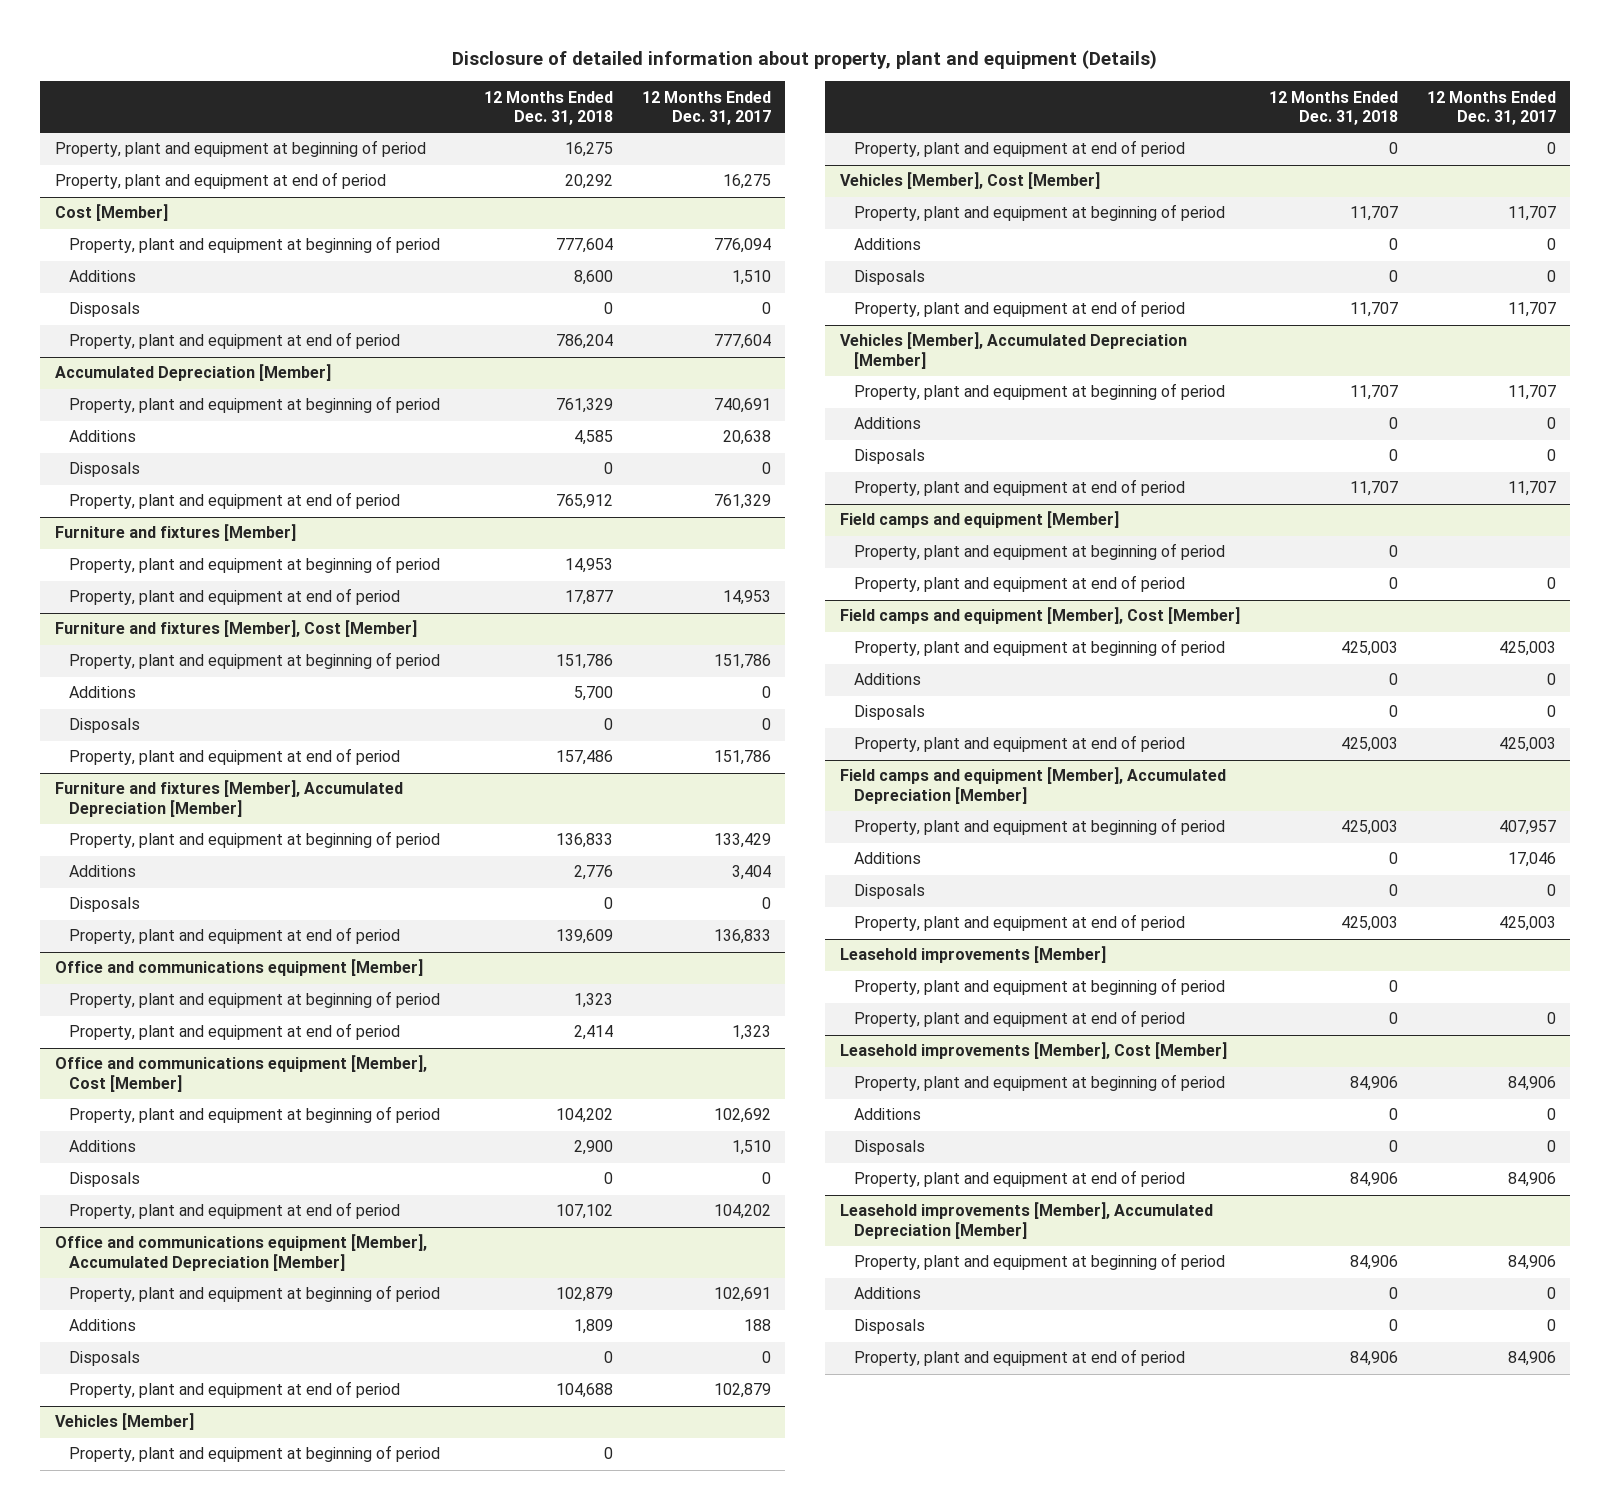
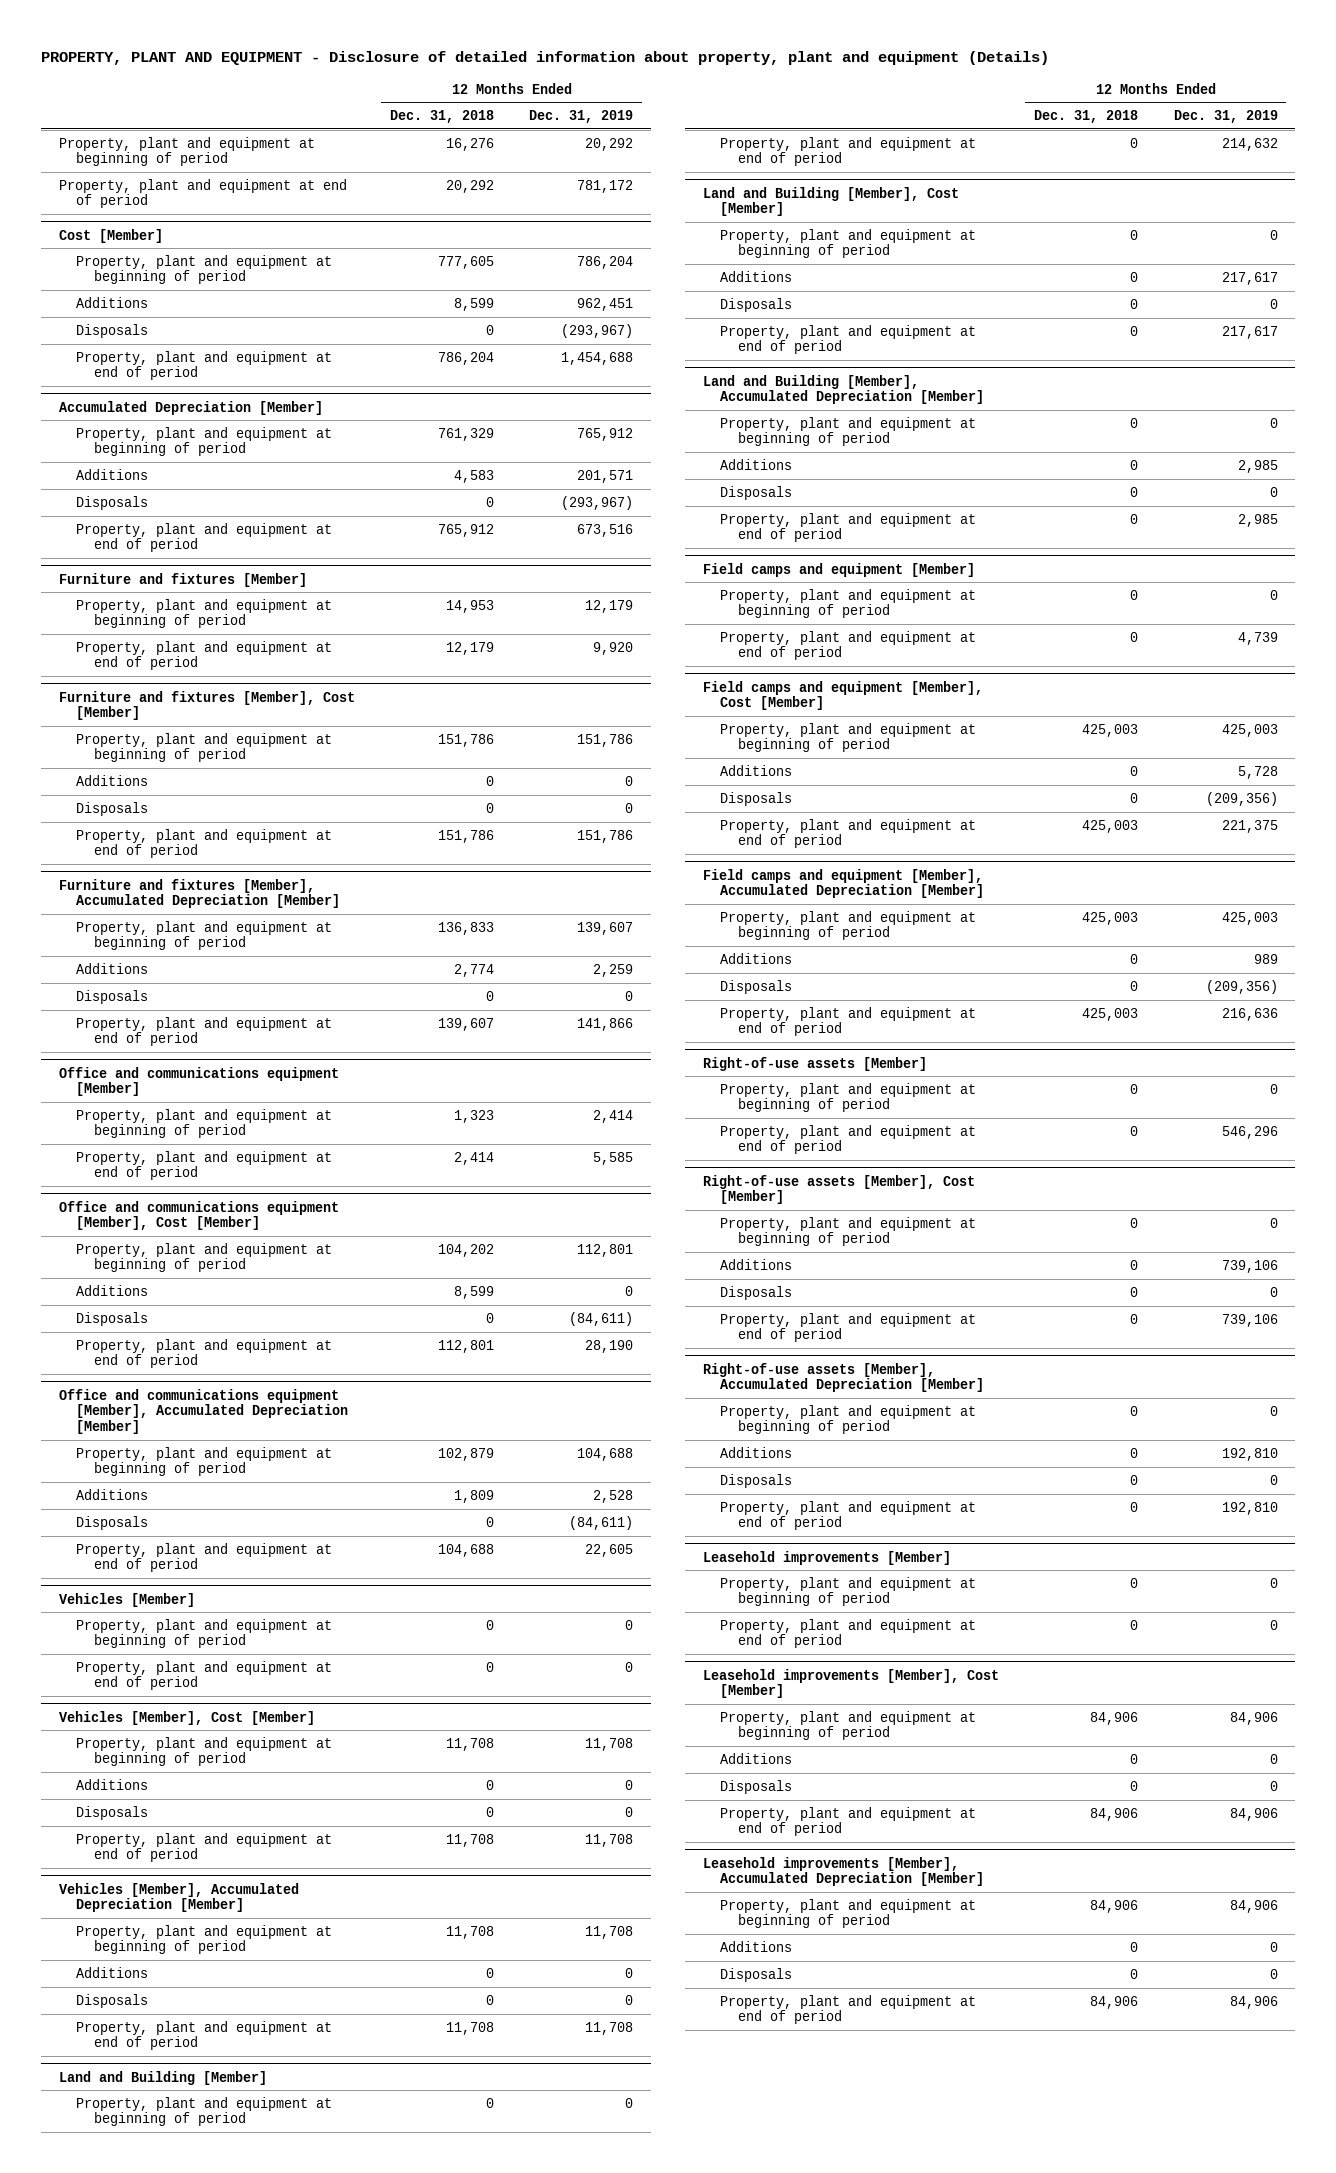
- Disclosure of detailed information about property, plant and equipment (Details)
+ PROPERTY, PLANT AND EQUIPMENT - Disclosure of detailed information about property, plant and equipment (Details)
- | 12 Months Ended Dec. 31, 2018 | 12 Months Ended Dec. 31, 2017
+ | 12 Months Ended Dec. 31, 2018 | 12 Months Ended Dec. 31, 2019
- Property, plant and equipment at beginning of period | 16,275 |
+ Property, plant and equipment at beginning of period | 16,276 | 20,292
@ Cost [Member]
- Property, plant and equipment at beginning of period | 777,604 | 776,094
- Additions | 8,600 | 1,510
+ Property, plant and equipment at beginning of period | 777,605 | 786,204
+ Additions | 8,599 | 962,451
@ Accumulated Depreciation [Member]
- Additions | 4,585 | 20,638
+ Additions | 4,583 | 201,571
@ Furniture and fixtures [Member]
- Property, plant and equipment at end of period | 17,877 | 14,953
+ Property, plant and equipment at end of period | 12,179 | 9,920
@ Furniture and fixtures [Member], Cost [Member]
- Additions | 5,700 | 0
+ Additions | 0 | 0
- Property, plant and equipment at end of period | 157,486 | 151,786
+ Property, plant and equipment at end of period | 151,786 | 151,786
@ Furniture and fixtures [Member], Accumulated Depreciation [Member]
- Additions | 2,776 | 3,404
+ Additions | 2,774 | 2,259
- Property, plant and equipment at end of period | 139,609 | 136,833
+ Property, plant and equipment at end of period | 139,607 | 141,866
@ Office and communications equipment [Member], Cost [Member]
- Additions | 2,900 | 1,510
+ Additions | 8,599 | 0
- Property, plant and equipment at end of period | 107,102 | 104,202
+ Property, plant and equipment at end of period | 112,801 | 28,190
@ Vehicles [Member], Cost [Member]
- Property, plant and equipment at beginning of period | 11,707 | 11,707
+ Property, plant and equipment at beginning of period | 11,708 | 11,708
- Property, plant and equipment at end of period | 11,707 | 11,707
+ Property, plant and equipment at end of period | 11,708 | 11,708
@ Vehicles [Member], Accumulated Depreciation [Member]
- Property, plant and equipment at beginning of period | 11,707 | 11,707
+ Property, plant and equipment at beginning of period | 11,708 | 11,708
- Property, plant and equipment at end of period | 11,707 | 11,707
+ Property, plant and equipment at end of period | 11,708 | 11,708
+ Land and Building [Member]
+ Property, plant and equipment at beginning of period | 0 | 0
+ Property, plant and equipment at end of period | 0 | 214,632
+ Land and Building [Member], Cost [Member]
+ Property, plant and equipment at beginning of period | 0 | 0
+ Additions | 0 | 217,617
+ Disposals | 0 | 0
+ Property, plant and equipment at end of period | 0 | 217,617
+ Land and Building [Member], Accumulated Depreciation [Member]
+ Property, plant and equipment at beginning of period | 0 | 0
+ Additions | 0 | 2,985
+ Disposals | 0 | 0
+ Property, plant and equipment at end of period | 0 | 2,985
+ Right-of-use assets [Member]
+ Property, plant and equipment at beginning of period | 0 | 0
+ Property, plant and equipment at end of period | 0 | 546,296
+ Right-of-use assets [Member], Cost [Member]
+ Property, plant and equipment at beginning of period | 0 | 0
+ Additions | 0 | 739,106
+ Disposals | 0 | 0
+ Property, plant and equipment at end of period | 0 | 739,106
+ Right-of-use assets [Member], Accumulated Depreciation [Member]
+ Property, plant and equipment at beginning of period | 0 | 0
+ Additions | 0 | 192,810
+ Disposals | 0 | 0
+ Property, plant and equipment at end of period | 0 | 192,810

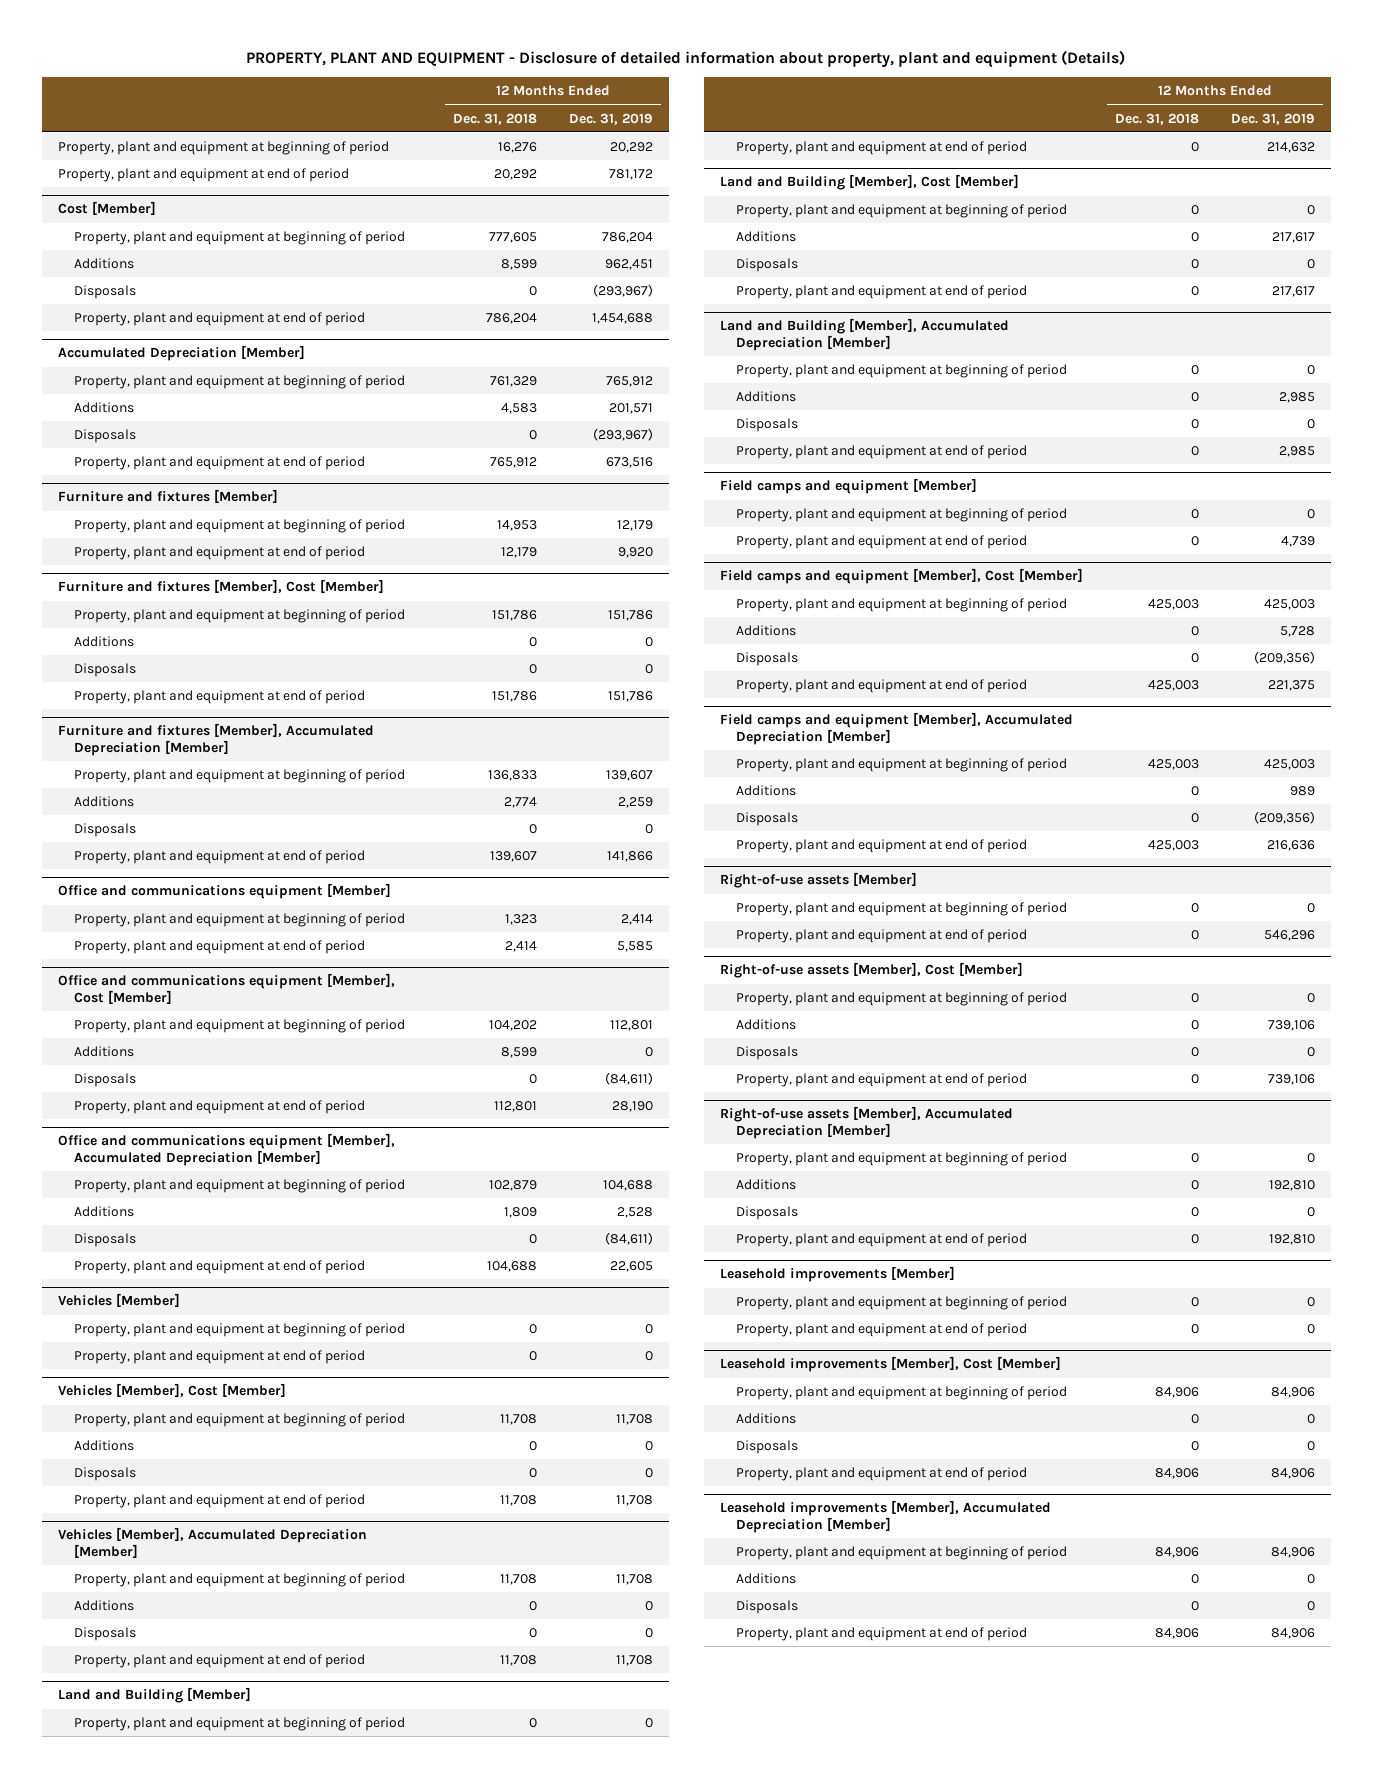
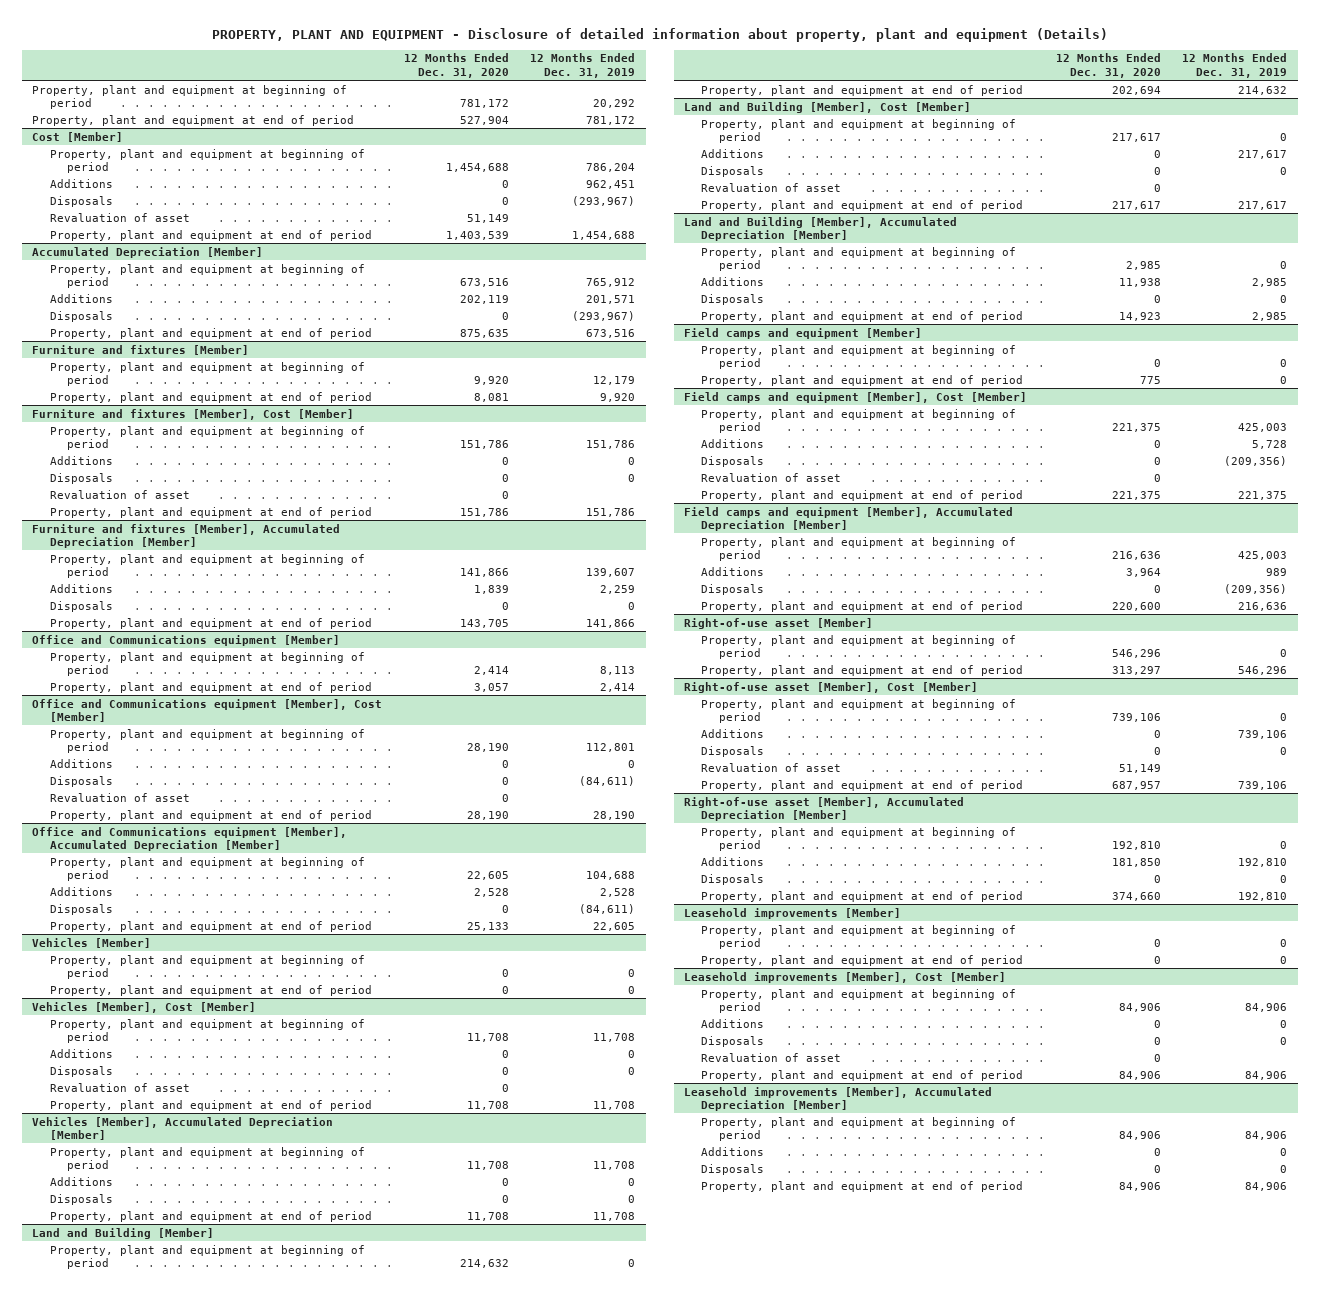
- | 12 Months Ended Dec. 31, 2018 | 12 Months Ended Dec. 31, 2019
+ | 12 Months Ended Dec. 31, 2020 | 12 Months Ended Dec. 31, 2019
@ Cost [Member]
+ Revaluation of asset | 51,149 |
@ Furniture and fixtures [Member], Cost [Member]
+ Revaluation of asset | 0 |
- Office and communications equipment [Member]
- Property, plant and equipment at beginning of period | 1,323 | 2,414
- Property, plant and equipment at end of period | 2,414 | 5,585
- Office and communications equipment [Member], Cost [Member]
+ Office and Communications equipment [Member]
+ Property, plant and equipment at beginning of period | 2,414 | 8,113
+ Property, plant and equipment at end of period | 3,057 | 2,414
+ Office and Communications equipment [Member], Cost [Member]
+ Revaluation of asset | 0 |
- Office and communications equipment [Member], Accumulated Depreciation [Member]
+ Office and Communications equipment [Member], Accumulated Depreciation [Member]
@ Vehicles [Member], Cost [Member]
+ Revaluation of asset | 0 |
@ Land and Building [Member], Cost [Member]
+ Revaluation of asset | 0 |
@ Field camps and equipment [Member]
- Property, plant and equipment at end of period | 0 | 4,739
+ Property, plant and equipment at end of period | 775 | 0
@ Field camps and equipment [Member], Cost [Member]
+ Revaluation of asset | 0 |
- Right-of-use assets [Member]
+ Right-of-use asset [Member]
- Right-of-use assets [Member], Cost [Member]
+ Right-of-use asset [Member], Cost [Member]
+ Revaluation of asset | 51,149 |
- Right-of-use assets [Member], Accumulated Depreciation [Member]
+ Right-of-use asset [Member], Accumulated Depreciation [Member]
@ Leasehold improvements [Member], Cost [Member]
+ Revaluation of asset | 0 |

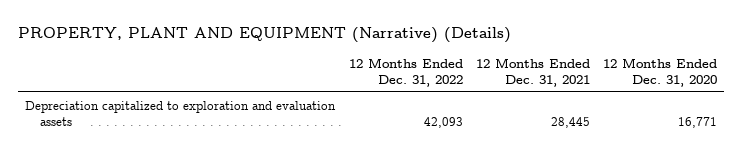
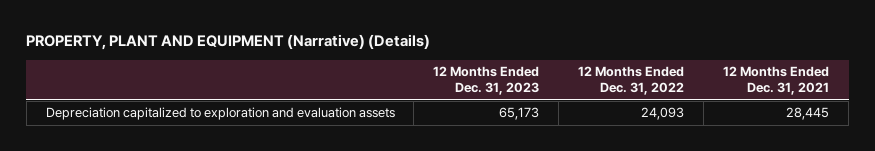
- | 12 Months Ended Dec. 31, 2022 | 12 Months Ended Dec. 31, 2021 | 12 Months Ended Dec. 31, 2020
+ | 12 Months Ended Dec. 31, 2023 | 12 Months Ended Dec. 31, 2022 | 12 Months Ended Dec. 31, 2021
- Depreciation capitalized to exploration and evaluation assets | 42,093 | 28,445 | 16,771
+ Depreciation capitalized to exploration and evaluation assets | 65,173 | 24,093 | 28,445

